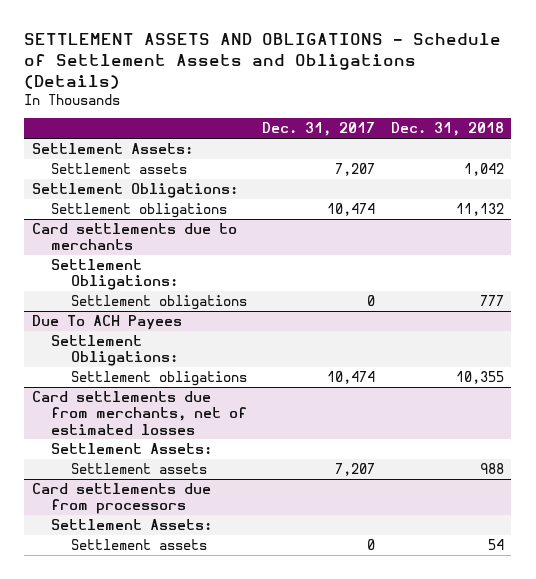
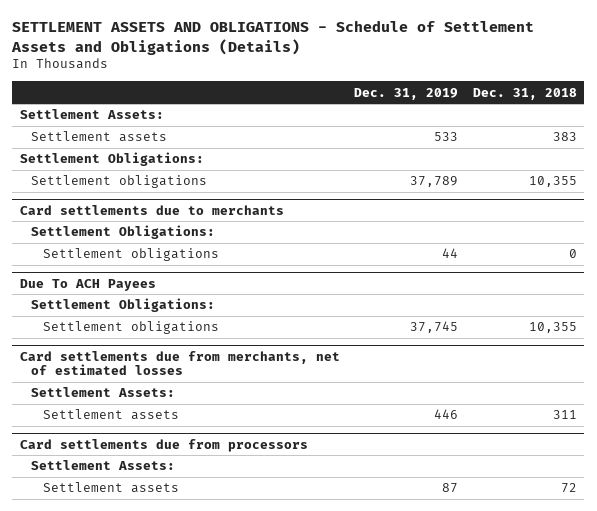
- | Dec. 31, 2017 | Dec. 31, 2018
+ | Dec. 31, 2019 | Dec. 31, 2018
- Settlement assets | 7,207 | 1,042
+ Settlement assets | 533 | 383
- Settlement obligations | 10,474 | 11,132
+ Settlement obligations | 37,789 | 10,355
@ Card settlements due to merchants
- Settlement obligations | 0 | 777
+ Settlement obligations | 44 | 0
@ Card settlements due from merchants, net of estimated losses
- Settlement assets | 7,207 | 988
+ Settlement assets | 446 | 311
@ Card settlements due from processors
- Settlement assets | 0 | 54
+ Settlement assets | 87 | 72

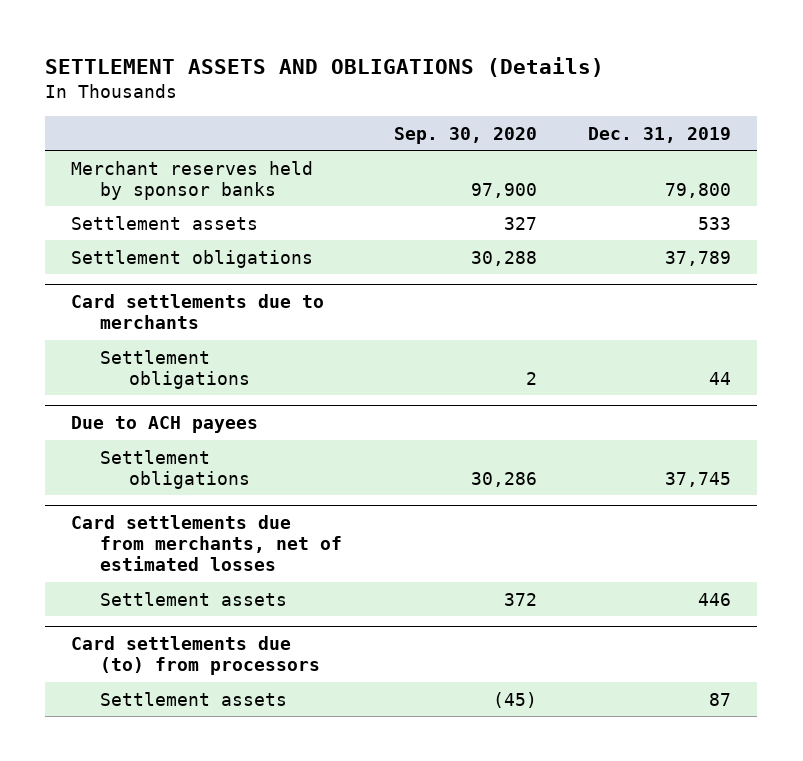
- SETTLEMENT ASSETS AND OBLIGATIONS - Schedule of Settlement Assets and Obligations (Details)
+ SETTLEMENT ASSETS AND OBLIGATIONS (Details)
- | Dec. 31, 2019 | Dec. 31, 2018
+ | Sep. 30, 2020 | Dec. 31, 2019
- Settlement Assets:
+ Merchant reserves held by sponsor banks | 97,900 | 79,800
- Settlement Obligations:
@ Card settlements due to merchants
- Settlement Obligations:
- Due To ACH Payees
- Settlement Obligations:
+ Due to ACH payees
@ Card settlements due from merchants, net of estimated losses
- Settlement Assets:
- Card settlements due from processors
- Settlement Assets:
+ Card settlements due (to) from processors

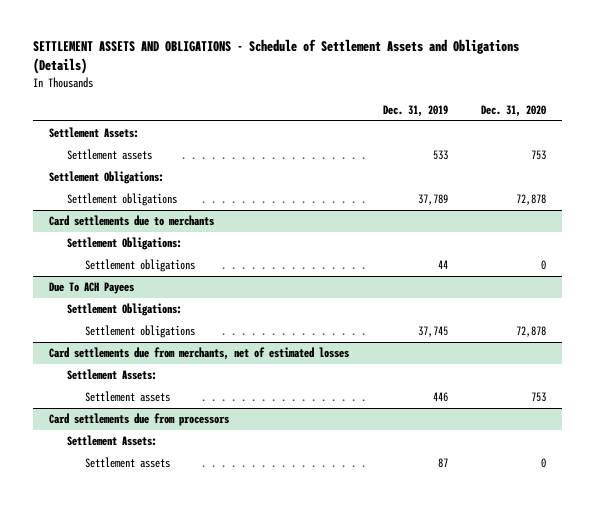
- SETTLEMENT ASSETS AND OBLIGATIONS (Details)
+ SETTLEMENT ASSETS AND OBLIGATIONS - Schedule of Settlement Assets and Obligations (Details)
- | Sep. 30, 2020 | Dec. 31, 2019
+ | Dec. 31, 2019 | Dec. 31, 2020
- Merchant reserves held by sponsor banks | 97,900 | 79,800
+ Settlement Assets:
+ Settlement Obligations:
@ Card settlements due to merchants
+ Settlement Obligations:
- Due to ACH payees
+ Due To ACH Payees
+ Settlement Obligations:
@ Card settlements due from merchants, net of estimated losses
+ Settlement Assets:
- Card settlements due (to) from processors
+ Card settlements due from processors
+ Settlement Assets:

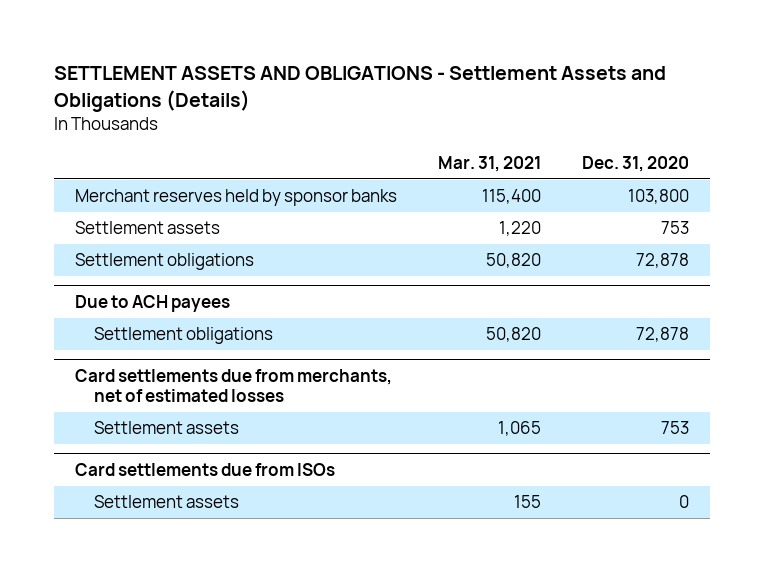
- SETTLEMENT ASSETS AND OBLIGATIONS - Schedule of Settlement Assets and Obligations (Details)
+ SETTLEMENT ASSETS AND OBLIGATIONS - Settlement Assets and Obligations (Details)
- | Dec. 31, 2019 | Dec. 31, 2020
+ | Mar. 31, 2021 | Dec. 31, 2020
- Settlement Assets:
+ Merchant reserves held by sponsor banks | 115,400 | 103,800
- Settlement Obligations:
- Card settlements due to merchants
- Settlement Obligations:
- Settlement obligations | 44 | 0
- Due To ACH Payees
- Settlement Obligations:
+ Due to ACH payees
@ Card settlements due from merchants, net of estimated losses
- Settlement Assets:
- Card settlements due from processors
- Settlement Assets:
+ Card settlements due from ISOs

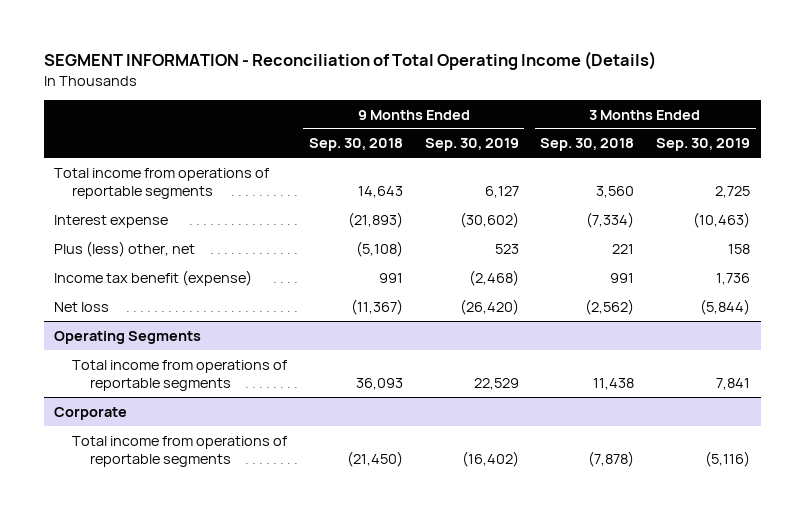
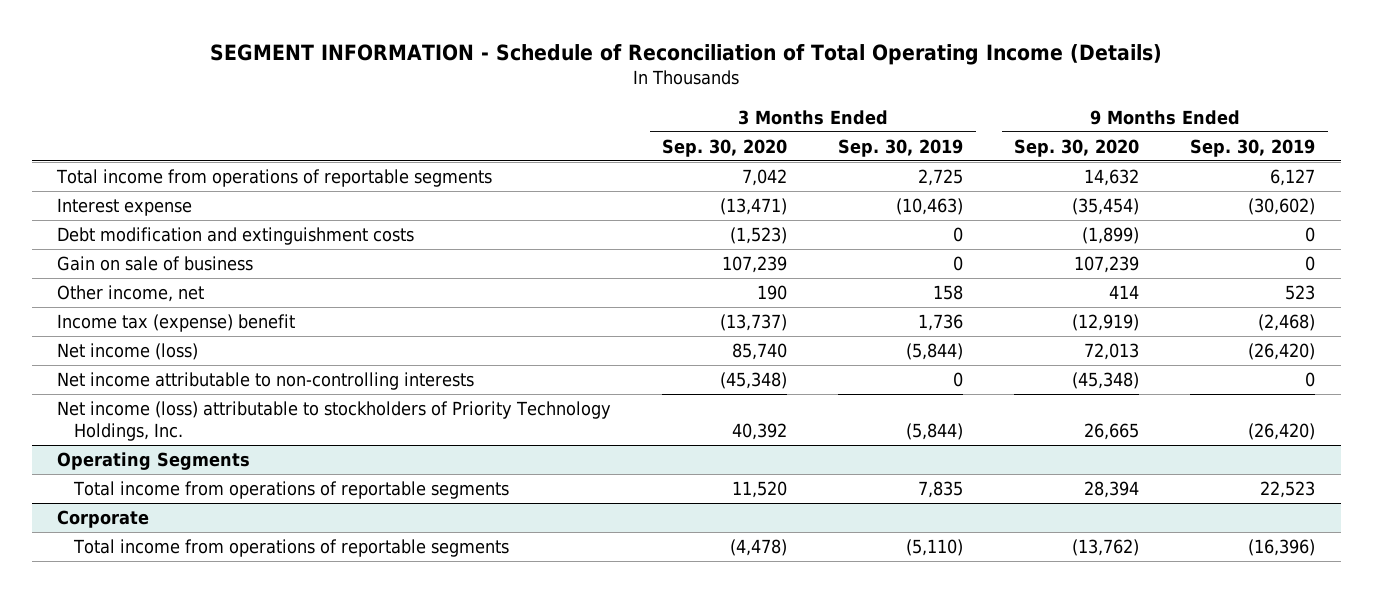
- SEGMENT INFORMATION - Reconciliation of Total Operating Income (Details)
+ SEGMENT INFORMATION - Schedule of Reconciliation of Total Operating Income (Details)
- | 9 Months Ended Sep. 30, 2018 | 9 Months Ended Sep. 30, 2019 | 3 Months Ended Sep. 30, 2018 | 3 Months Ended Sep. 30, 2019
+ | 3 Months Ended Sep. 30, 2020 | 3 Months Ended Sep. 30, 2019 | 9 Months Ended Sep. 30, 2020 | 9 Months Ended Sep. 30, 2019
- Plus (less) other, net | (5,108) | 523 | 221 | 158
- Income tax benefit (expense) | 991 | (2,468) | 991 | 1,736
- Net loss | (11,367) | (26,420) | (2,562) | (5,844)
+ Debt modification and extinguishment costs | (1,523) | 0 | (1,899) | 0
+ Gain on sale of business | 107,239 | 0 | 107,239 | 0
+ Other income, net | 190 | 158 | 414 | 523
+ Income tax (expense) benefit | (13,737) | 1,736 | (12,919) | (2,468)
+ Net income (loss) | 85,740 | (5,844) | 72,013 | (26,420)
+ Net income attributable to non-controlling interests | (45,348) | 0 | (45,348) | 0
+ Net income (loss) attributable to stockholders of Priority Technology Holdings, Inc. | 40,392 | (5,844) | 26,665 | (26,420)
@ Operating Segments
- Total income from operations of reportable segments | 36,093 | 22,529 | 11,438 | 7,841
+ Total income from operations of reportable segments | 11,520 | 7,835 | 28,394 | 22,523
@ Corporate
- Total income from operations of reportable segments | (21,450) | (16,402) | (7,878) | (5,116)
+ Total income from operations of reportable segments | (4,478) | (5,110) | (13,762) | (16,396)

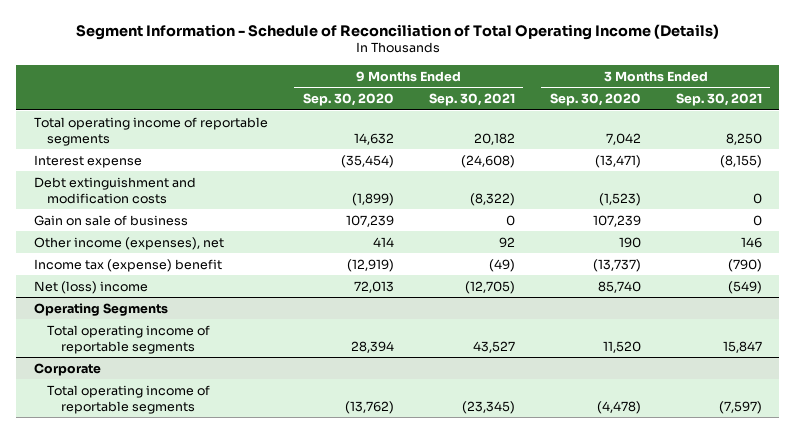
- SEGMENT INFORMATION - Schedule of Reconciliation of Total Operating Income (Details)
+ Segment Information - Schedule of Reconciliation of Total Operating Income (Details)
- | 3 Months Ended Sep. 30, 2020 | 3 Months Ended Sep. 30, 2019 | 9 Months Ended Sep. 30, 2020 | 9 Months Ended Sep. 30, 2019
+ | 9 Months Ended Sep. 30, 2020 | 9 Months Ended Sep. 30, 2021 | 3 Months Ended Sep. 30, 2020 | 3 Months Ended Sep. 30, 2021
- Total income from operations of reportable segments | 7,042 | 2,725 | 14,632 | 6,127
+ Total operating income of reportable segments | 14,632 | 20,182 | 7,042 | 8,250
- Debt modification and extinguishment costs | (1,523) | 0 | (1,899) | 0
+ Debt extinguishment and modification costs | (1,899) | (8,322) | (1,523) | 0
- Other income, net | 190 | 158 | 414 | 523
+ Other income (expenses), net | 414 | 92 | 190 | 146
- Net income (loss) | 85,740 | (5,844) | 72,013 | (26,420)
- Net income attributable to non-controlling interests | (45,348) | 0 | (45,348) | 0
- Net income (loss) attributable to stockholders of Priority Technology Holdings, Inc. | 40,392 | (5,844) | 26,665 | (26,420)
+ Net (loss) income | 72,013 | (12,705) | 85,740 | (549)
@ Operating Segments
- Total income from operations of reportable segments | 11,520 | 7,835 | 28,394 | 22,523
+ Total operating income of reportable segments | 28,394 | 43,527 | 11,520 | 15,847
@ Corporate
- Total income from operations of reportable segments | (4,478) | (5,110) | (13,762) | (16,396)
+ Total operating income of reportable segments | (13,762) | (23,345) | (4,478) | (7,597)

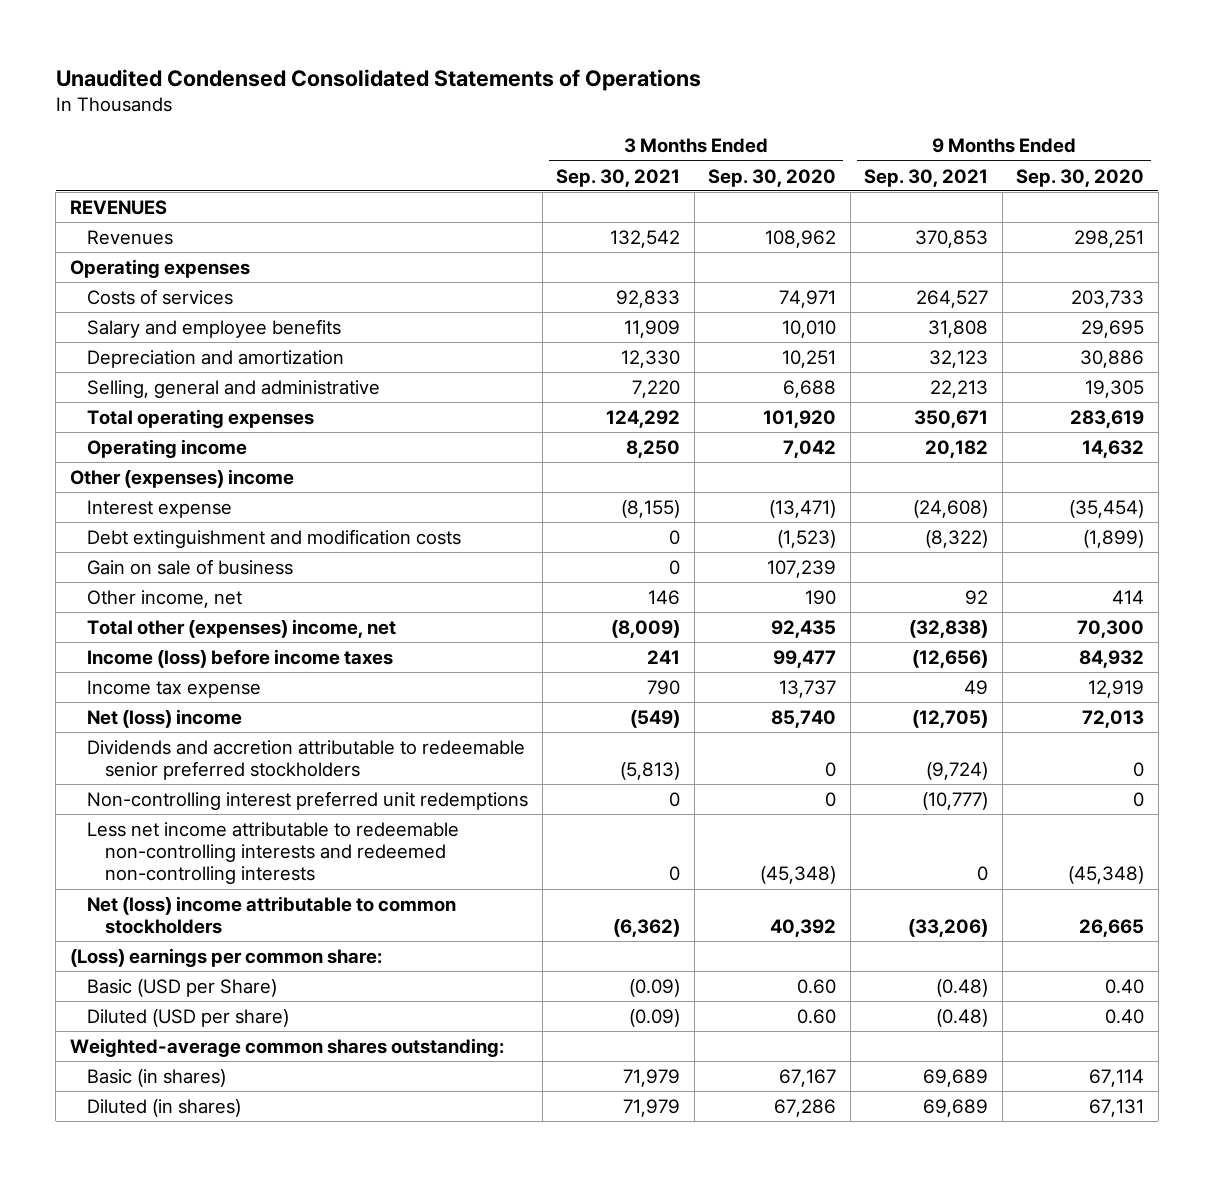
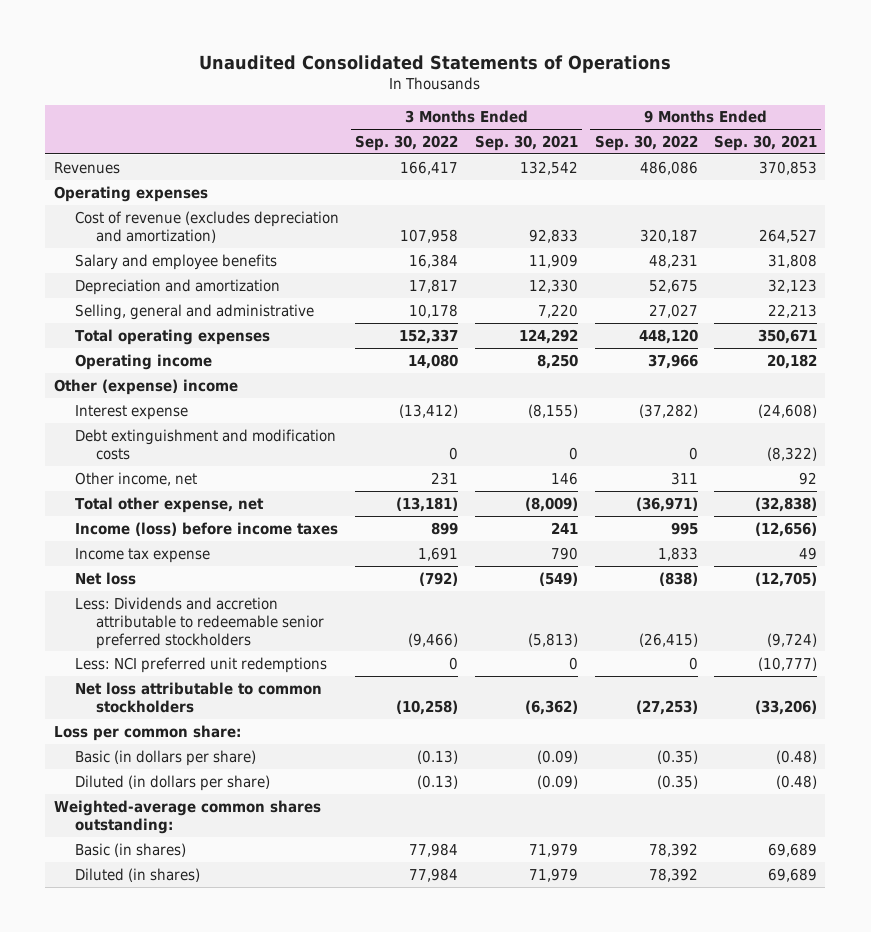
- Unaudited Condensed Consolidated Statements of Operations
+ Unaudited Consolidated Statements of Operations
- | 3 Months Ended Sep. 30, 2021 | 3 Months Ended Sep. 30, 2020 | 9 Months Ended Sep. 30, 2021 | 9 Months Ended Sep. 30, 2020
+ | 3 Months Ended Sep. 30, 2022 | 3 Months Ended Sep. 30, 2021 | 9 Months Ended Sep. 30, 2022 | 9 Months Ended Sep. 30, 2021
- REVENUES
- Costs of services | 92,833 | 74,971 | 264,527 | 203,733
+ Cost of revenue (excludes depreciation and amortization) | 107,958 | 92,833 | 320,187 | 264,527
- Other (expenses) income
+ Other (expense) income
- Gain on sale of business | 0 | 107,239 | |
- Total other (expenses) income, net | (8,009) | 92,435 | (32,838) | 70,300
+ Total other expense, net | (13,181) | (8,009) | (36,971) | (32,838)
- Net (loss) income | (549) | 85,740 | (12,705) | 72,013
- Dividends and accretion attributable to redeemable senior preferred stockholders | (5,813) | 0 | (9,724) | 0
- Non-controlling interest preferred unit redemptions | 0 | 0 | (10,777) | 0
- Less net income attributable to redeemable non-controlling interests and redeemed non-controlling interests | 0 | (45,348) | 0 | (45,348)
- Net (loss) income attributable to common stockholders | (6,362) | 40,392 | (33,206) | 26,665
- (Loss) earnings per common share:
- Basic (USD per Share) | (0.09) | 0.60 | (0.48) | 0.40
- Diluted (USD per share) | (0.09) | 0.60 | (0.48) | 0.40
+ Net loss | (792) | (549) | (838) | (12,705)
+ Less: Dividends and accretion attributable to redeemable senior preferred stockholders | (9,466) | (5,813) | (26,415) | (9,724)
+ Less: NCI preferred unit redemptions | 0 | 0 | 0 | (10,777)
+ Net loss attributable to common stockholders | (10,258) | (6,362) | (27,253) | (33,206)
+ Loss per common share:
+ Basic (in dollars per share) | (0.13) | (0.09) | (0.35) | (0.48)
+ Diluted (in dollars per share) | (0.13) | (0.09) | (0.35) | (0.48)

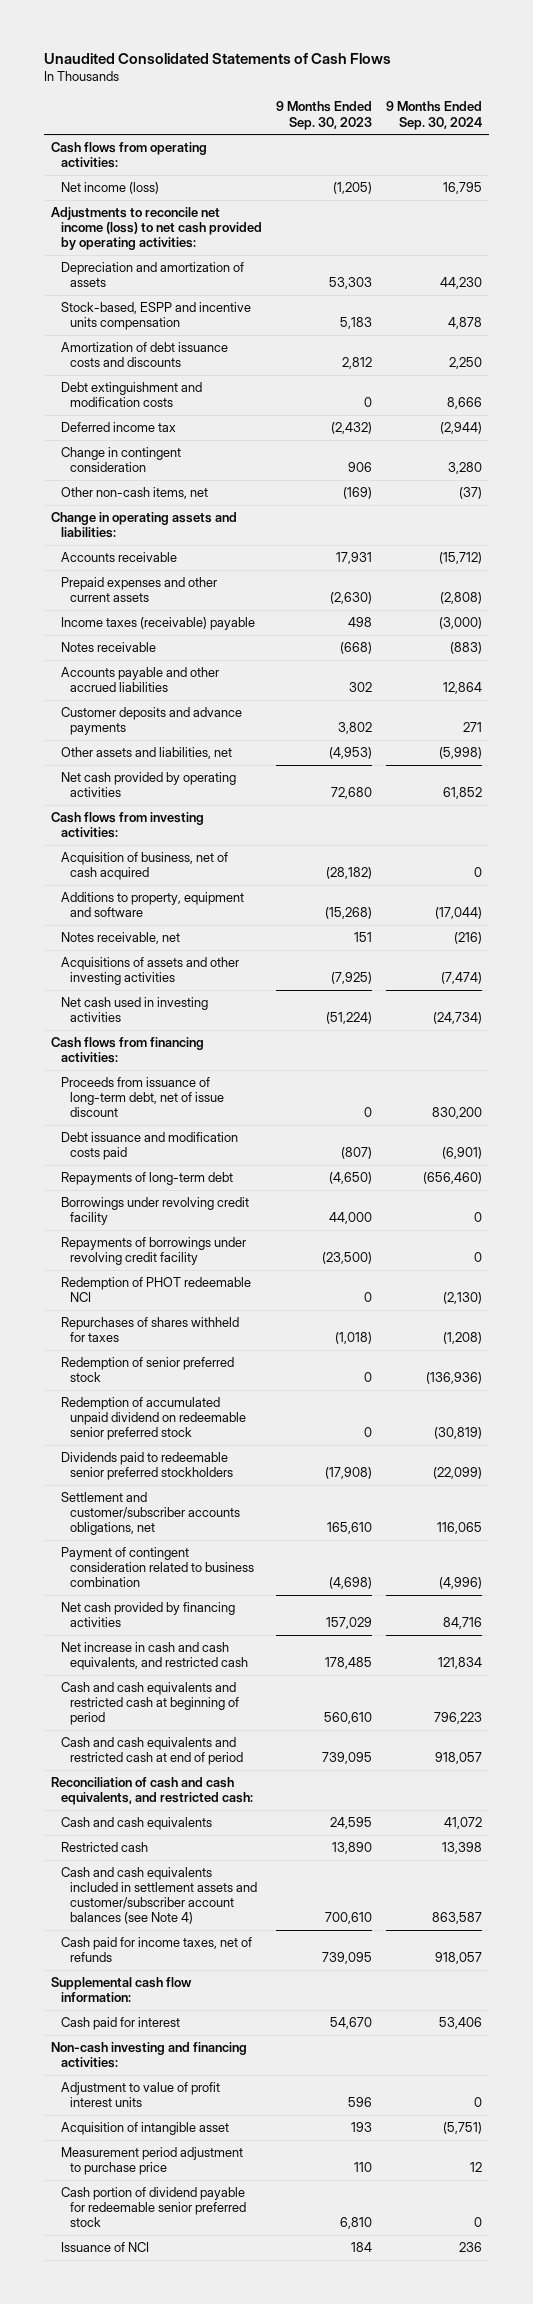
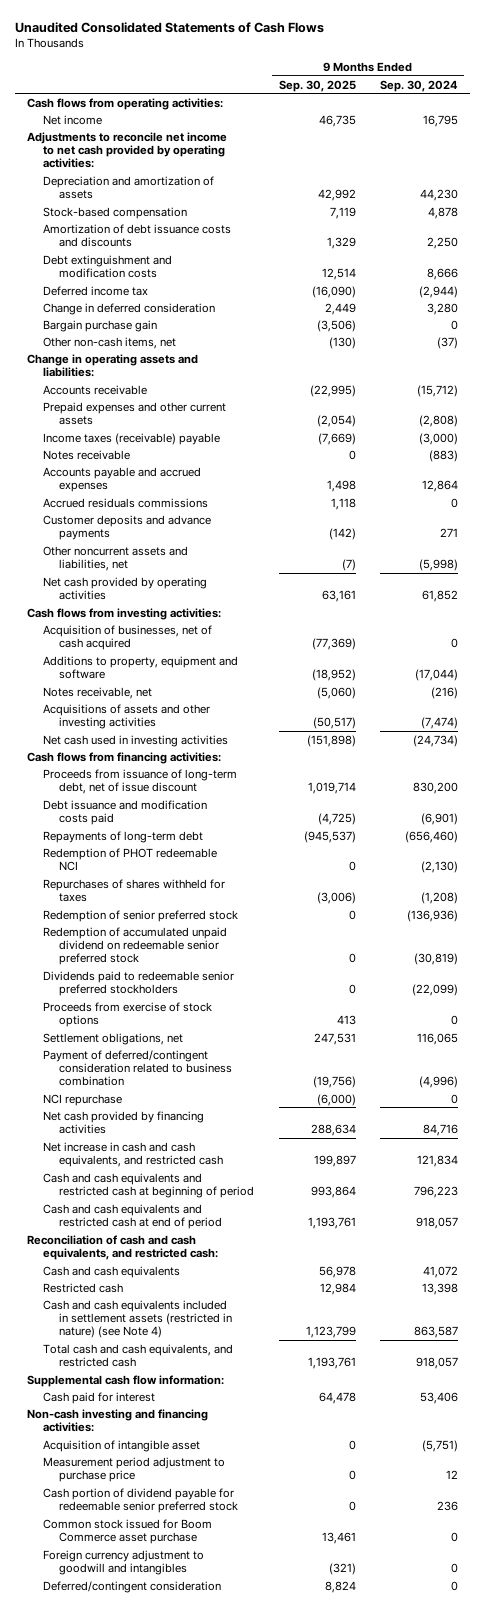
- | 9 Months Ended Sep. 30, 2023 | 9 Months Ended Sep. 30, 2024
+ | 9 Months Ended Sep. 30, 2025 | 9 Months Ended Sep. 30, 2024
- Net income (loss) | (1,205) | 16,795
- Adjustments to reconcile net income (loss) to net cash provided by operating activities:
+ Net income | 46,735 | 16,795
+ Adjustments to reconcile net income to net cash provided by operating activities:
- Stock-based, ESPP and incentive units compensation | 5,183 | 4,878
+ Stock-based compensation | 7,119 | 4,878
- Change in contingent consideration | 906 | 3,280
+ Change in deferred consideration | 2,449 | 3,280
+ Bargain purchase gain | (3,506) | 0
- Accounts payable and other accrued liabilities | 302 | 12,864
+ Accounts payable and accrued expenses | 1,498 | 12,864
+ Accrued residuals commissions | 1,118 | 0
- Other assets and liabilities, net | (4,953) | (5,998)
+ Other noncurrent assets and liabilities, net | (7) | (5,998)
- Acquisition of business, net of cash acquired | (28,182) | 0
+ Acquisition of businesses, net of cash acquired | (77,369) | 0
- Borrowings under revolving credit facility | 44,000 | 0
- Repayments of borrowings under revolving credit facility | (23,500) | 0
- Settlement and customer/subscriber accounts obligations, net | 165,610 | 116,065
- Payment of contingent consideration related to business combination | (4,698) | (4,996)
+ Proceeds from exercise of stock options | 413 | 0
+ Settlement obligations, net | 247,531 | 116,065
+ Payment of deferred/contingent consideration related to business combination | (19,756) | (4,996)
+ NCI repurchase | (6,000) | 0
- Cash and cash equivalents included in settlement assets and customer/subscriber account balances (see Note 4) | 700,610 | 863,587
- Cash paid for income taxes, net of refunds | 739,095 | 918,057
+ Cash and cash equivalents included in settlement assets (restricted in nature) (see Note 4) | 1,123,799 | 863,587
+ Total cash and cash equivalents, and restricted cash | 1,193,761 | 918,057
- Adjustment to value of profit interest units | 596 | 0
- Cash portion of dividend payable for redeemable senior preferred stock | 6,810 | 0
- Issuance of NCI | 184 | 236
+ Cash portion of dividend payable for redeemable senior preferred stock | 0 | 236
+ Common stock issued for Boom Commerce asset purchase | 13,461 | 0
+ Foreign currency adjustment to goodwill and intangibles | (321) | 0
+ Deferred/contingent consideration | 8,824 | 0

